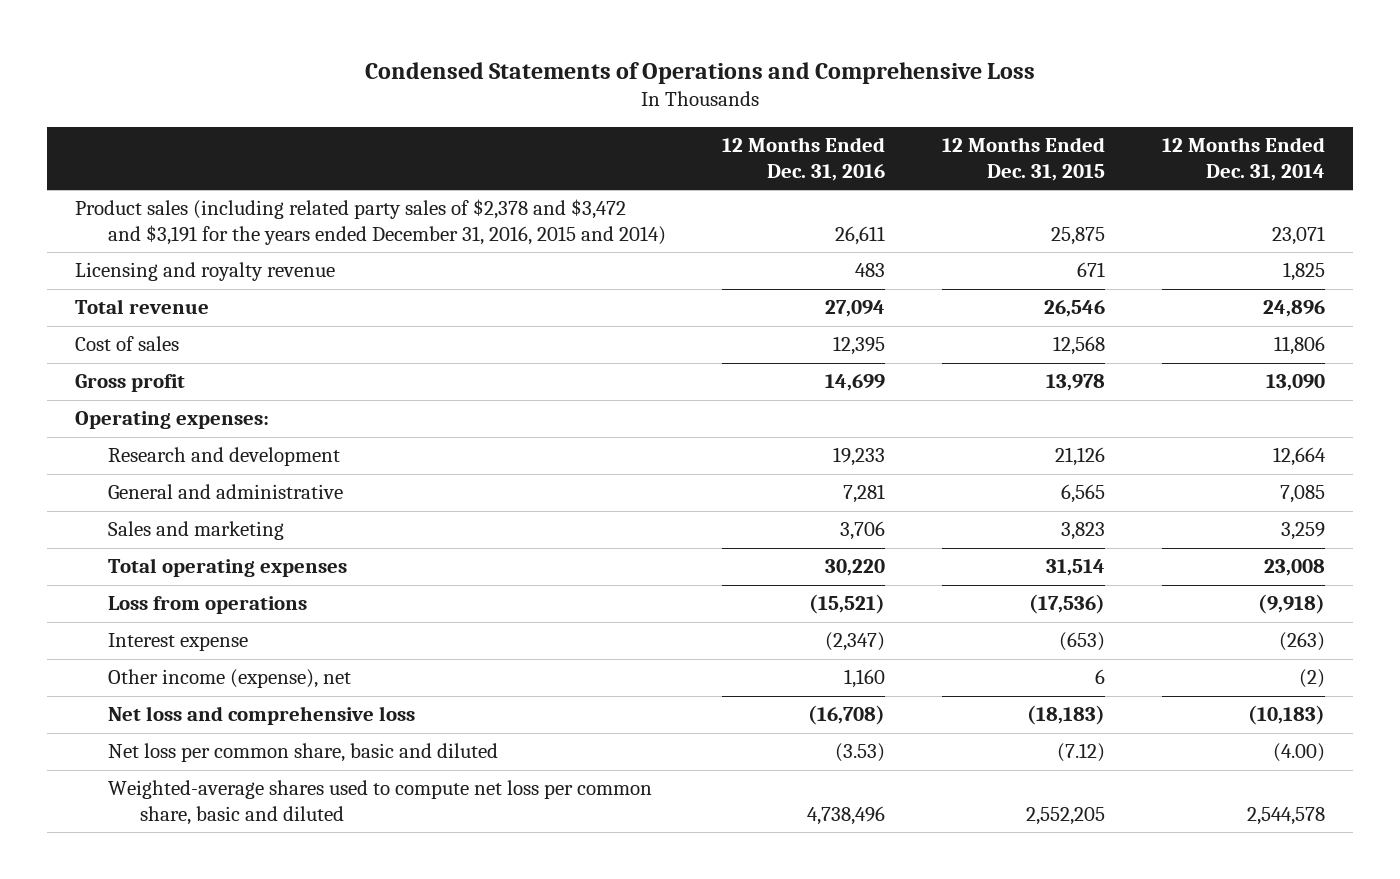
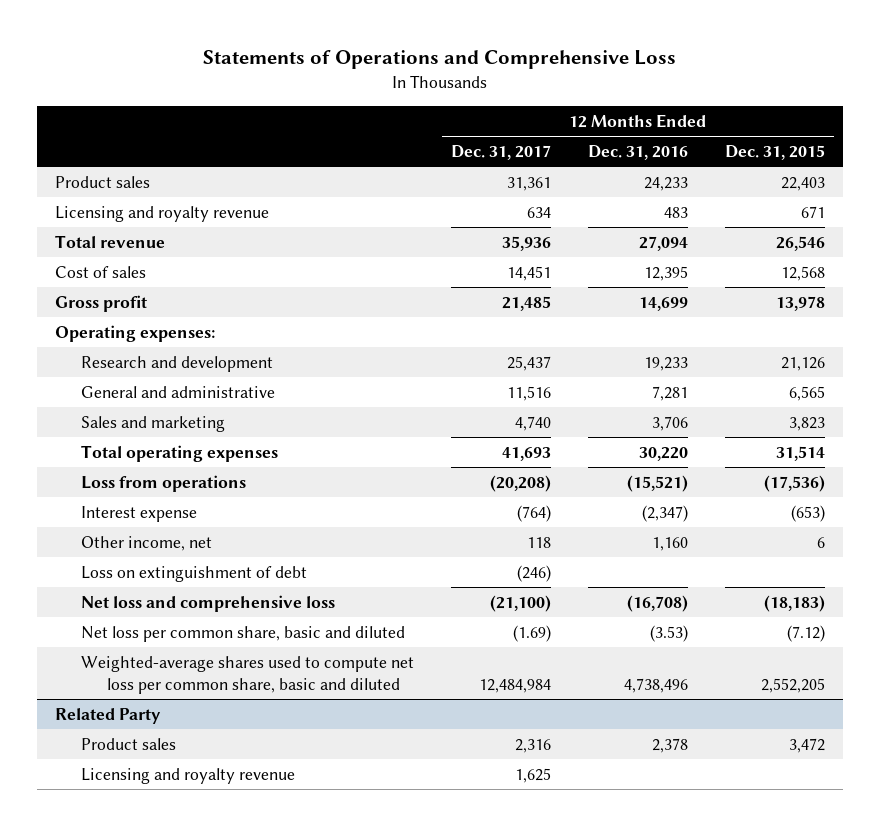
- Condensed Statements of Operations and Comprehensive Loss
+ Statements of Operations and Comprehensive Loss
- | 12 Months Ended Dec. 31, 2016 | 12 Months Ended Dec. 31, 2015 | 12 Months Ended Dec. 31, 2014
+ | 12 Months Ended Dec. 31, 2017 | 12 Months Ended Dec. 31, 2016 | 12 Months Ended Dec. 31, 2015
- Product sales (including related party sales of $2,378 and $3,472 and $3,191 for the years ended December 31, 2016, 2015 and 2014) | 26,611 | 25,875 | 23,071
+ Product sales | 31,361 | 24,233 | 22,403
- Other income (expense), net | 1,160 | 6 | (2)
+ Other income, net | 118 | 1,160 | 6
+ Loss on extinguishment of debt | (246) | |
+ Related Party
+ Product sales | 2,316 | 2,378 | 3,472
+ Licensing and royalty revenue | 1,625 | |

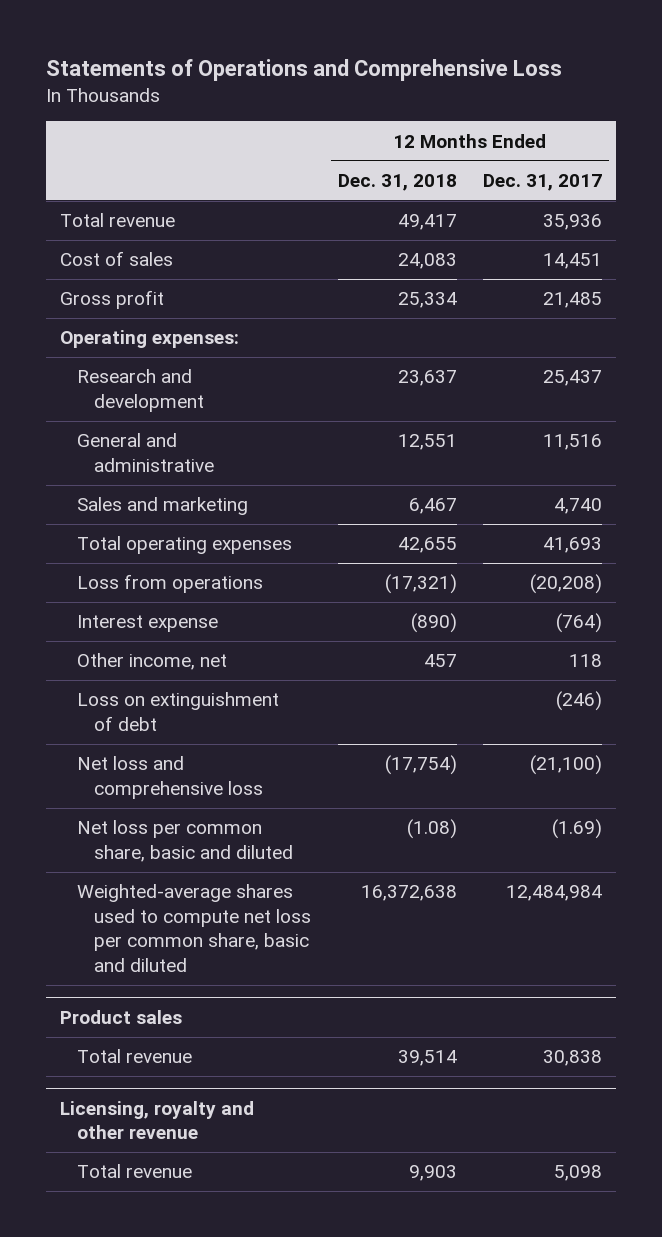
- | 12 Months Ended Dec. 31, 2017 | 12 Months Ended Dec. 31, 2016 | 12 Months Ended Dec. 31, 2015
+ | 12 Months Ended Dec. 31, 2018 | 12 Months Ended Dec. 31, 2017
- Product sales | 31,361 | 24,233 | 22,403
- Licensing and royalty revenue | 634 | 483 | 671
- Related Party
- Product sales | 2,316 | 2,378 | 3,472
- Licensing and royalty revenue | 1,625 | |
+ Product sales
+ Total revenue | 39,514 | 30,838
+ Licensing, royalty and other revenue
+ Total revenue | 9,903 | 5,098

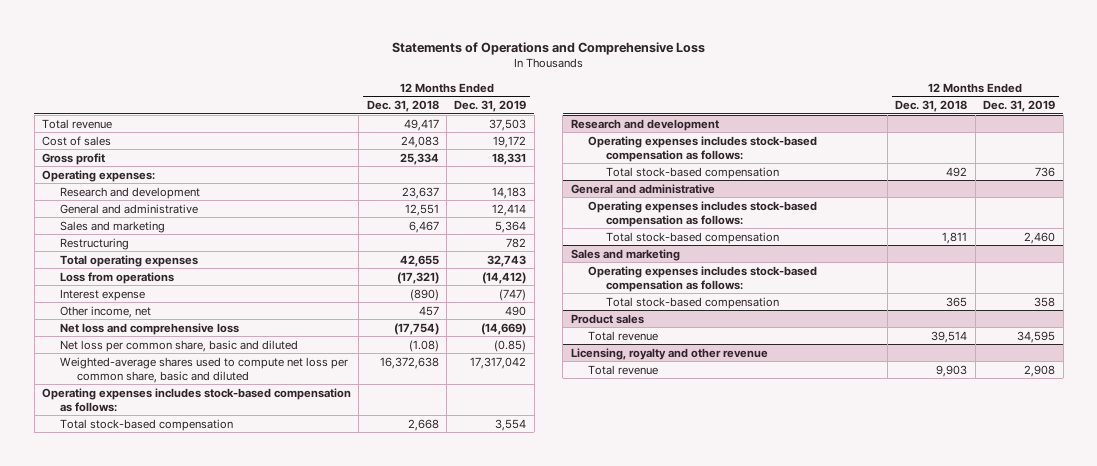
- | 12 Months Ended Dec. 31, 2018 | 12 Months Ended Dec. 31, 2017
+ | 12 Months Ended Dec. 31, 2018 | 12 Months Ended Dec. 31, 2019
+ Restructuring | | 782
- Loss on extinguishment of debt | | (246)
+ Operating expenses includes stock-based compensation as follows:
+ Total stock-based compensation | 2,668 | 3,554
+ Research and development
+ Operating expenses includes stock-based compensation as follows:
+ Total stock-based compensation | 492 | 736
+ General and administrative
+ Operating expenses includes stock-based compensation as follows:
+ Total stock-based compensation | 1,811 | 2,460
+ Sales and marketing
+ Operating expenses includes stock-based compensation as follows:
+ Total stock-based compensation | 365 | 358

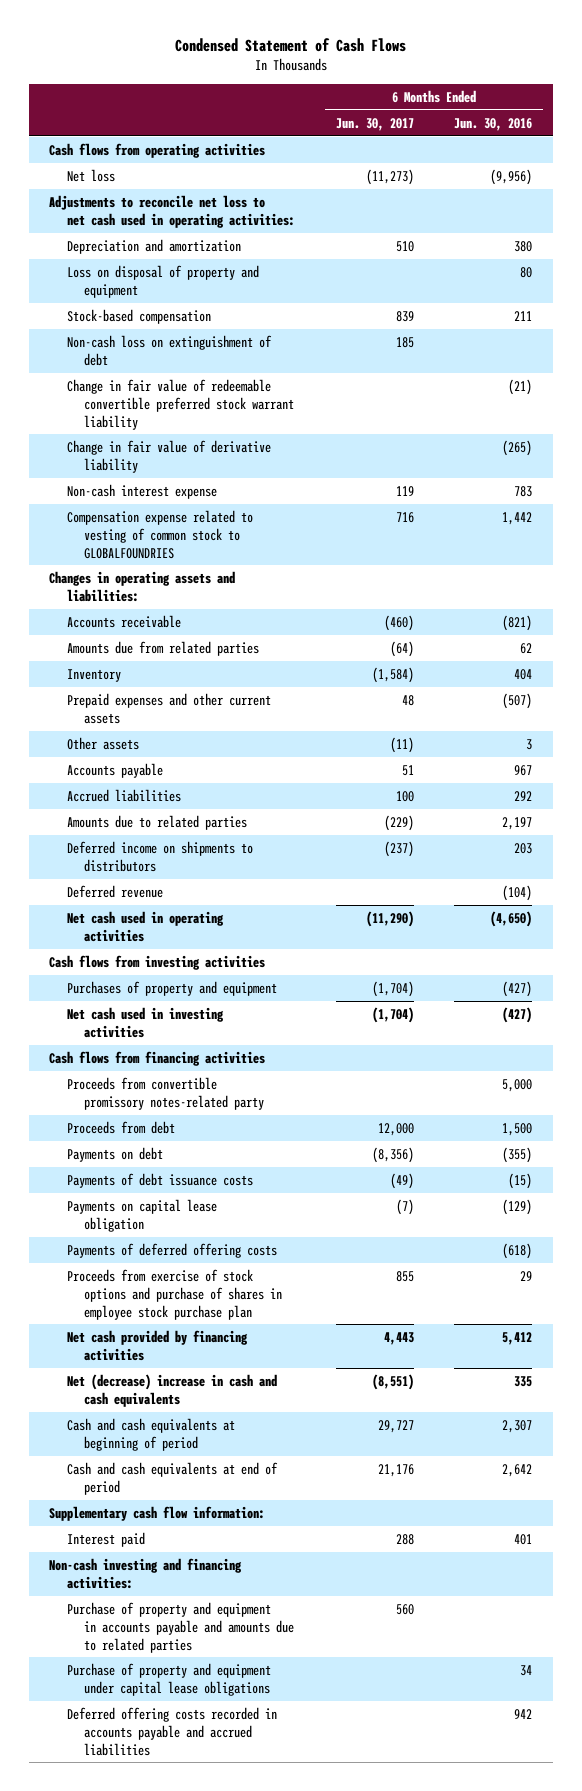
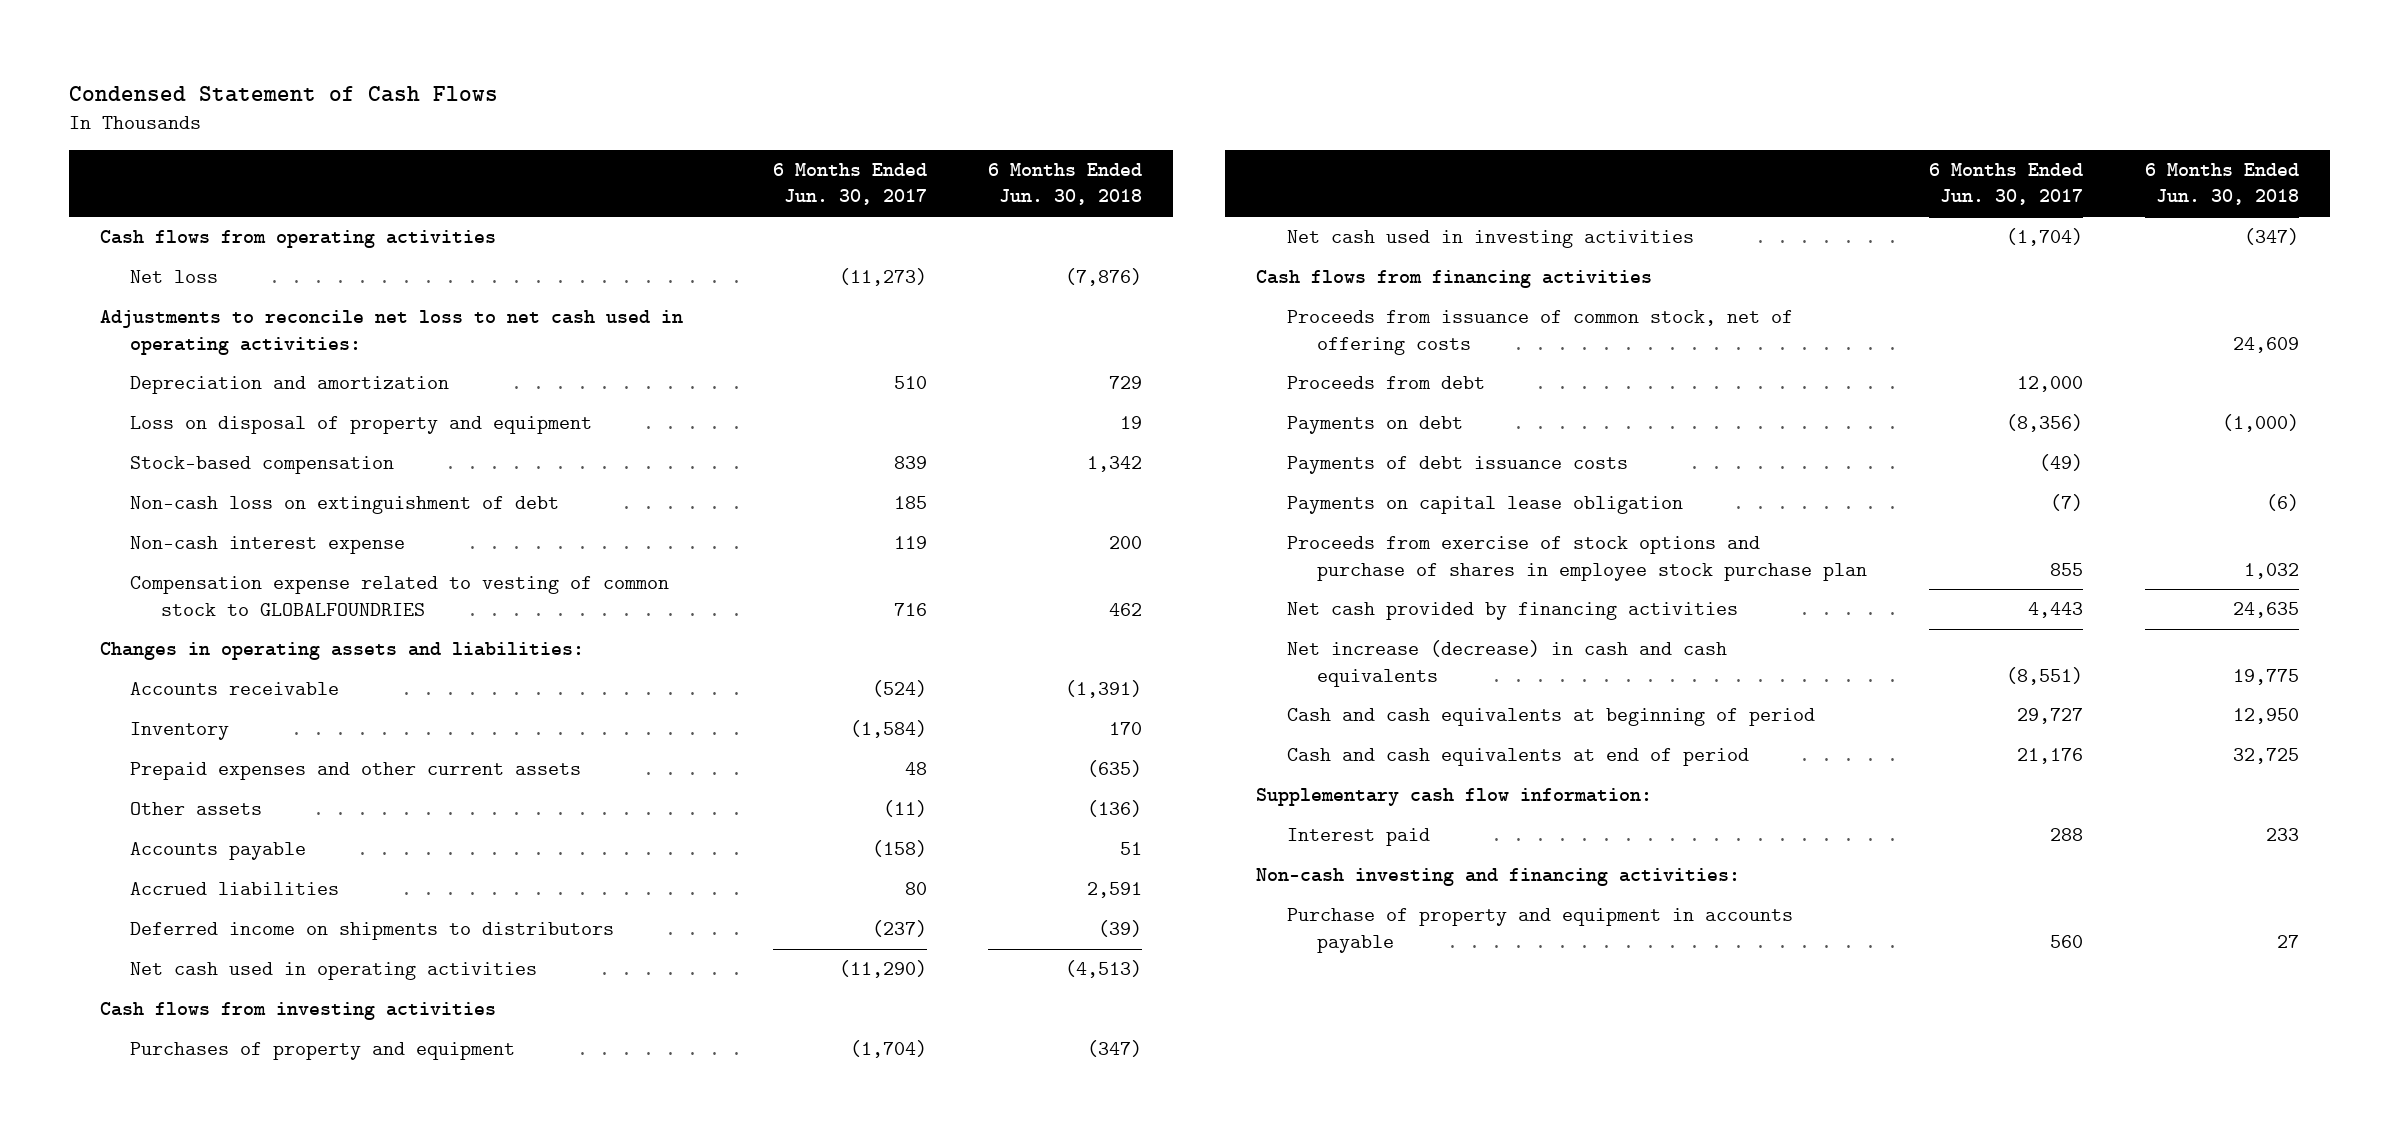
- | 6 Months Ended Jun. 30, 2017 | 6 Months Ended Jun. 30, 2016
+ | 6 Months Ended Jun. 30, 2017 | 6 Months Ended Jun. 30, 2018
- Change in fair value of redeemable convertible preferred stock warrant liability | | (21)
- Change in fair value of derivative liability | | (265)
- Accounts receivable | (460) | (821)
- Amounts due from related parties | (64) | 62
+ Accounts receivable | (524) | (1,391)
- Accounts payable | 51 | 967
- Accrued liabilities | 100 | 292
- Amounts due to related parties | (229) | 2,197
+ Accounts payable | (158) | 51
+ Accrued liabilities | 80 | 2,591
- Deferred revenue | | (104)
- Proceeds from convertible promissory notes-related party | | 5,000
+ Proceeds from issuance of common stock, net of offering costs | | 24,609
- Payments of deferred offering costs | | (618)
- Net (decrease) increase in cash and cash equivalents | (8,551) | 335
+ Net increase (decrease) in cash and cash equivalents | (8,551) | 19,775
- Purchase of property and equipment in accounts payable and amounts due to related parties | 560 |
- Purchase of property and equipment under capital lease obligations | | 34
- Deferred offering costs recorded in accounts payable and accrued liabilities | | 942
+ Purchase of property and equipment in accounts payable | 560 | 27

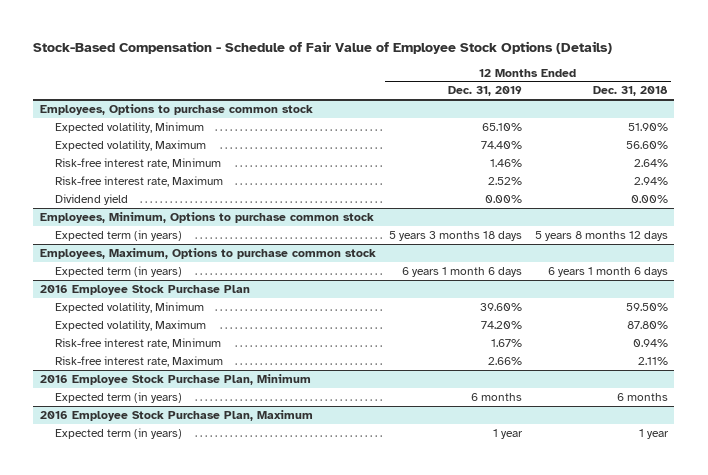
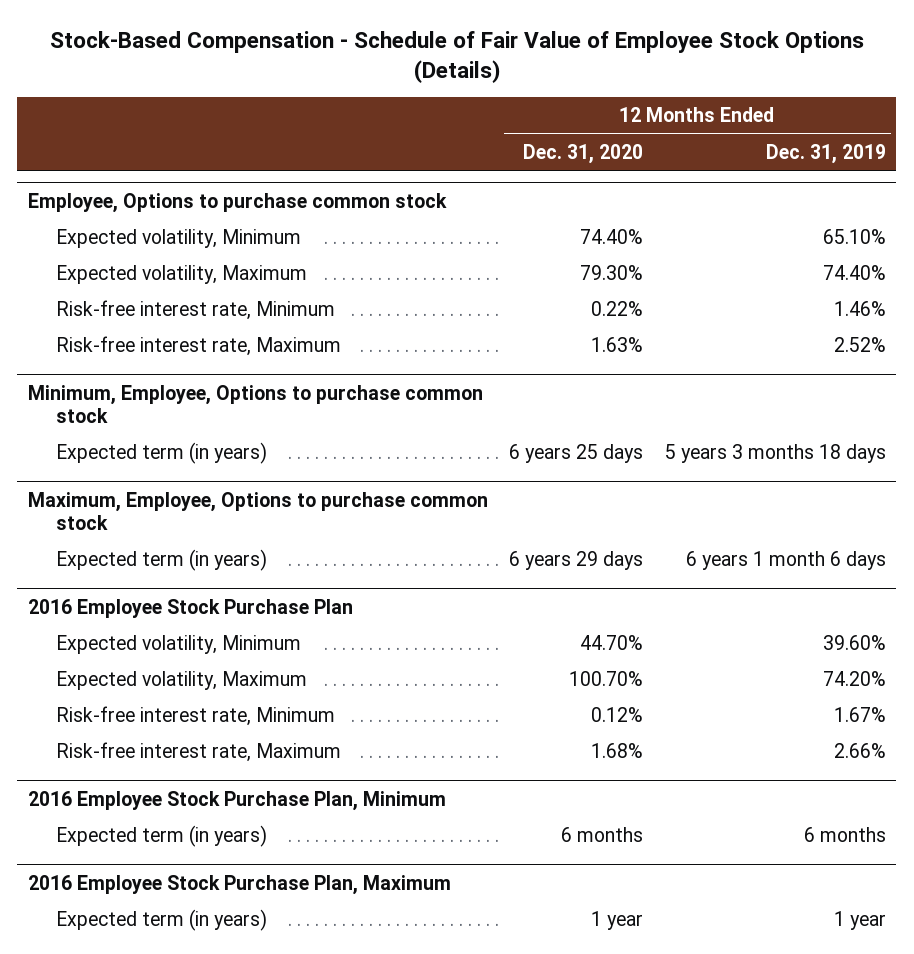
- | 12 Months Ended Dec. 31, 2019 | 12 Months Ended Dec. 31, 2018
+ | 12 Months Ended Dec. 31, 2020 | 12 Months Ended Dec. 31, 2019
- Employees, Options to purchase common stock
+ Employee, Options to purchase common stock
- Dividend yield | 0.00% | 0.00%
- Employees, Minimum, Options to purchase common stock
+ Minimum, Employee, Options to purchase common stock
- Employees, Maximum, Options to purchase common stock
+ Maximum, Employee, Options to purchase common stock

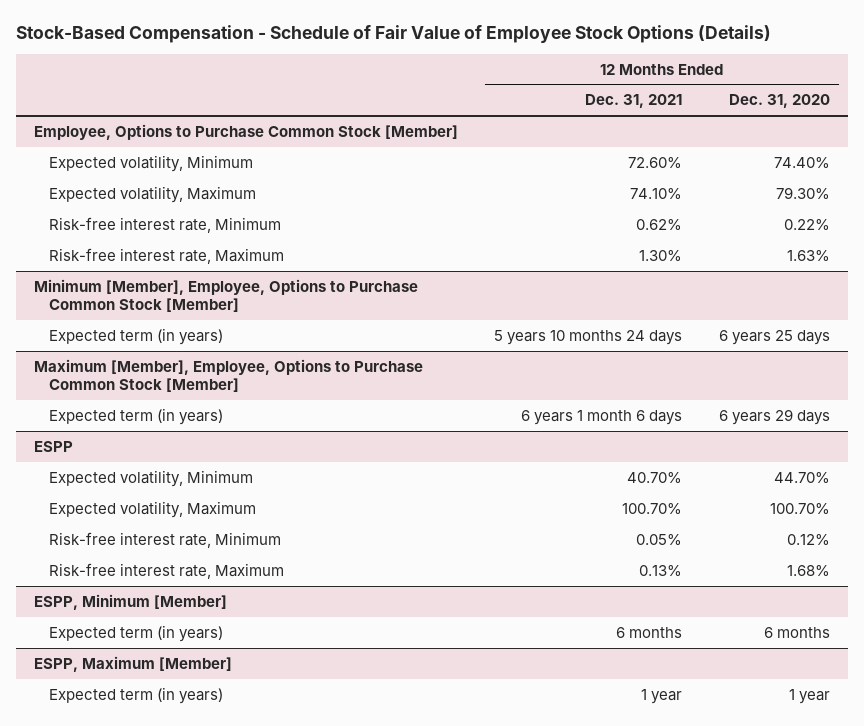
- | 12 Months Ended Dec. 31, 2020 | 12 Months Ended Dec. 31, 2019
+ | 12 Months Ended Dec. 31, 2021 | 12 Months Ended Dec. 31, 2020
- Employee, Options to purchase common stock
+ Employee, Options to Purchase Common Stock [Member]
- Minimum, Employee, Options to purchase common stock
+ Minimum [Member], Employee, Options to Purchase Common Stock [Member]
- Maximum, Employee, Options to purchase common stock
+ Maximum [Member], Employee, Options to Purchase Common Stock [Member]
- 2016 Employee Stock Purchase Plan
+ ESPP
- 2016 Employee Stock Purchase Plan, Minimum
+ ESPP, Minimum [Member]
- 2016 Employee Stock Purchase Plan, Maximum
+ ESPP, Maximum [Member]

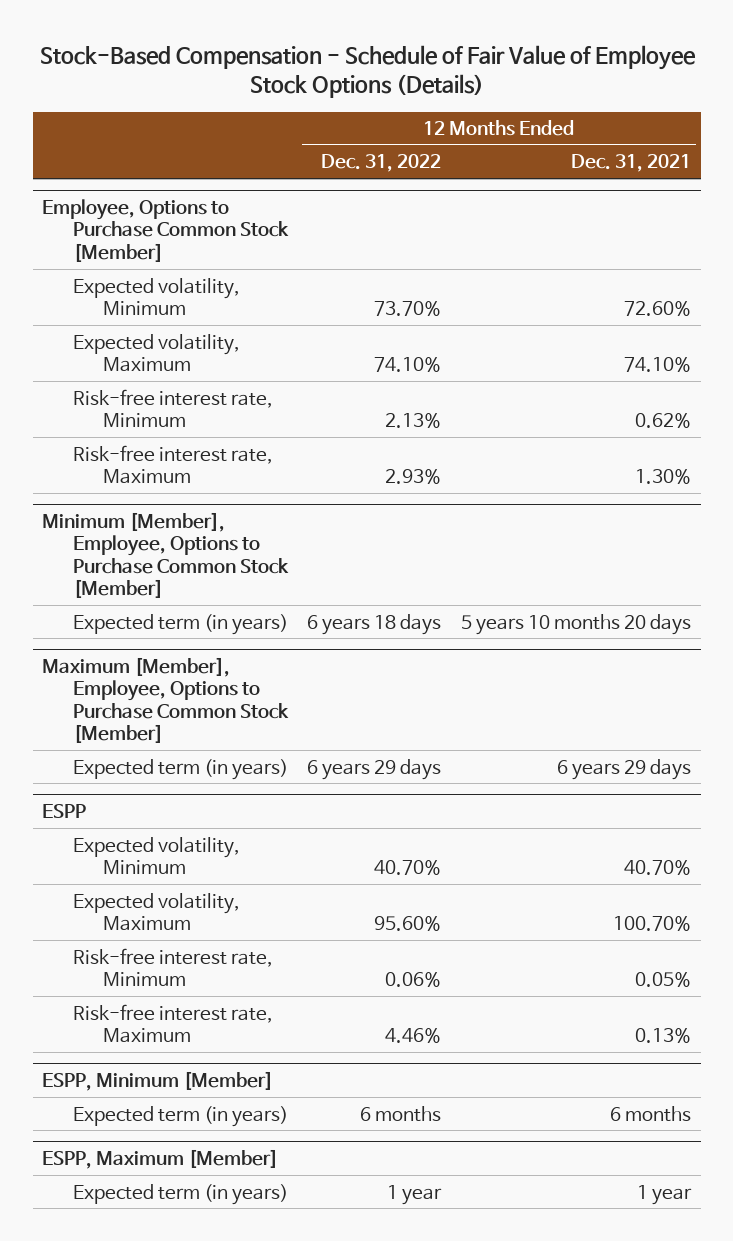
- | 12 Months Ended Dec. 31, 2021 | 12 Months Ended Dec. 31, 2020
+ | 12 Months Ended Dec. 31, 2022 | 12 Months Ended Dec. 31, 2021
@ Minimum [Member], Employee, Options to Purchase Common Stock [Member]
- Expected term (in years) | 5 years 10 months 24 days | 6 years 25 days
+ Expected term (in years) | 6 years 18 days | 5 years 10 months 20 days
@ Maximum [Member], Employee, Options to Purchase Common Stock [Member]
- Expected term (in years) | 6 years 1 month 6 days | 6 years 29 days
+ Expected term (in years) | 6 years 29 days | 6 years 29 days

